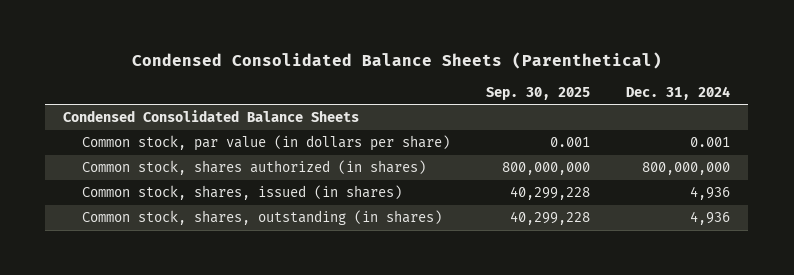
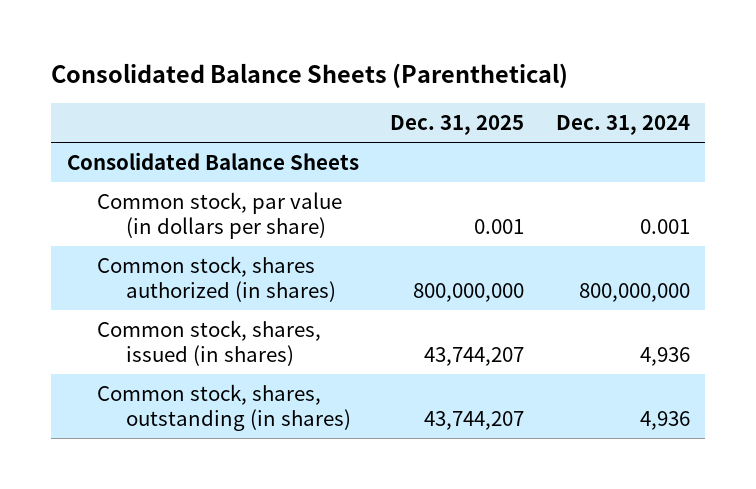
- Condensed Consolidated Balance Sheets (Parenthetical)
+ Consolidated Balance Sheets (Parenthetical)
- | Sep. 30, 2025 | Dec. 31, 2024
+ | Dec. 31, 2025 | Dec. 31, 2024
- Condensed Consolidated Balance Sheets
+ Consolidated Balance Sheets

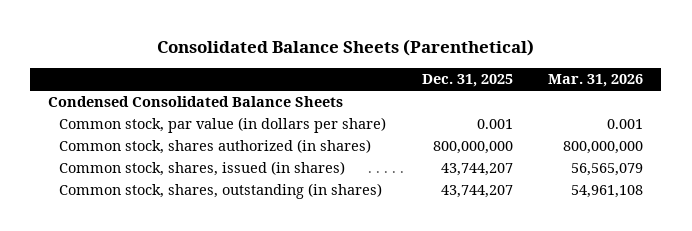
- | Dec. 31, 2025 | Dec. 31, 2024
+ | Dec. 31, 2025 | Mar. 31, 2026
- Consolidated Balance Sheets
+ Condensed Consolidated Balance Sheets

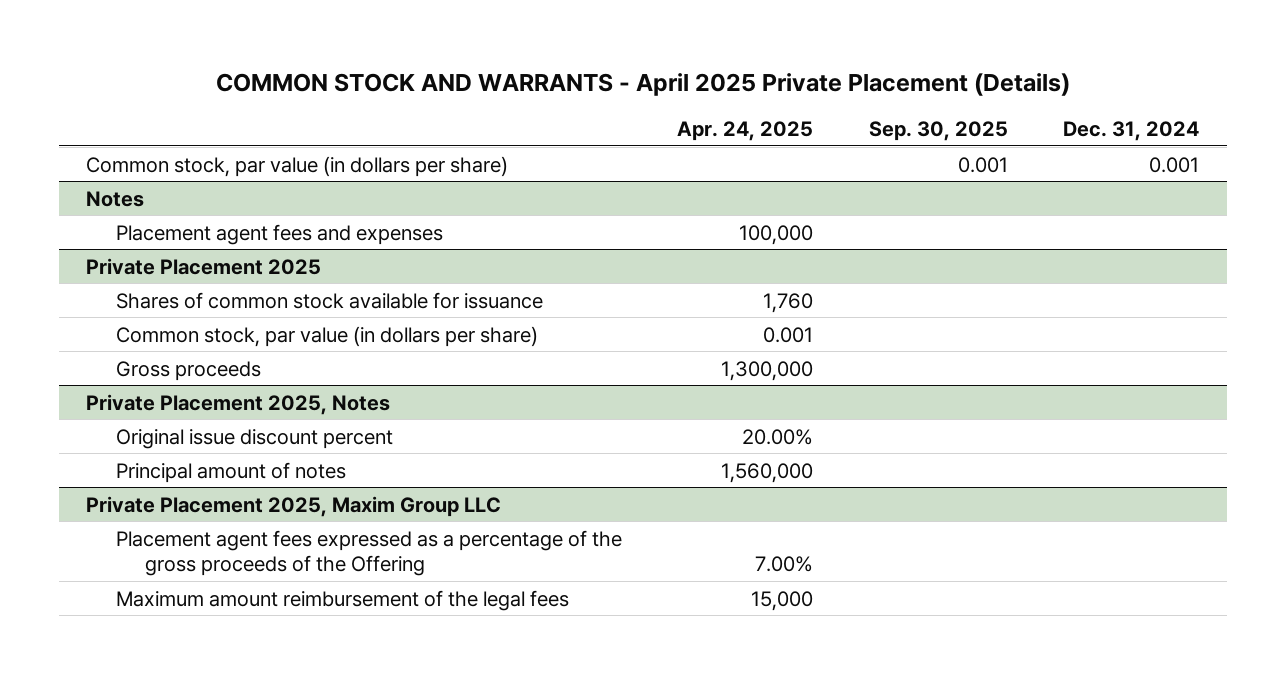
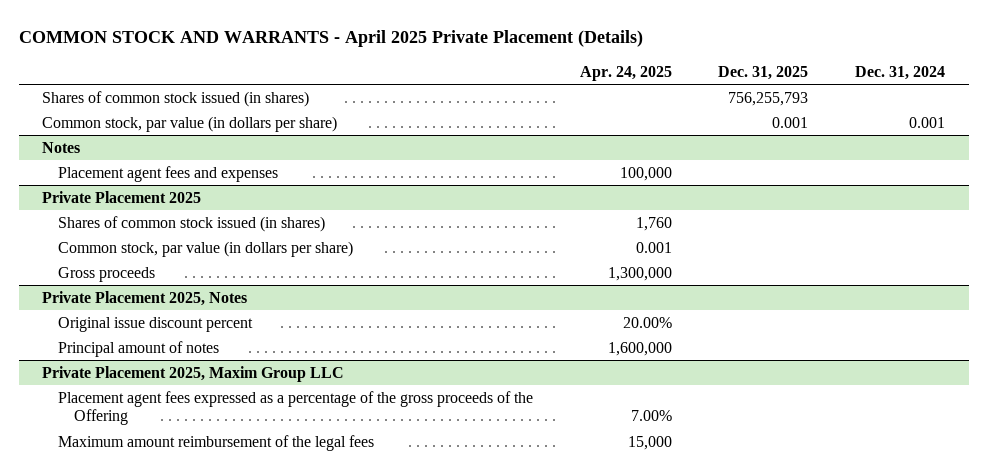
- | Apr. 24, 2025 | Sep. 30, 2025 | Dec. 31, 2024
+ | Apr. 24, 2025 | Dec. 31, 2025 | Dec. 31, 2024
+ Shares of common stock issued (in shares) | | 756,255,793 |
@ Private Placement 2025
- Shares of common stock available for issuance | 1,760 | |
+ Shares of common stock issued (in shares) | 1,760 | |
@ Private Placement 2025, Notes
- Principal amount of notes | 1,560,000 | |
+ Principal amount of notes | 1,600,000 | |

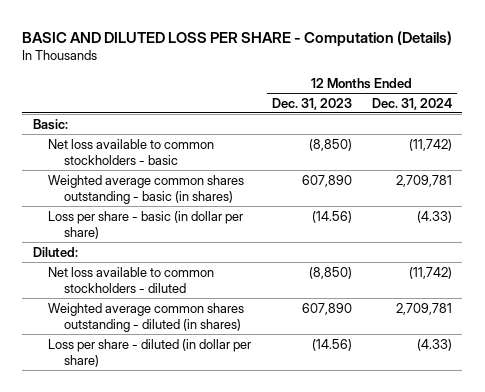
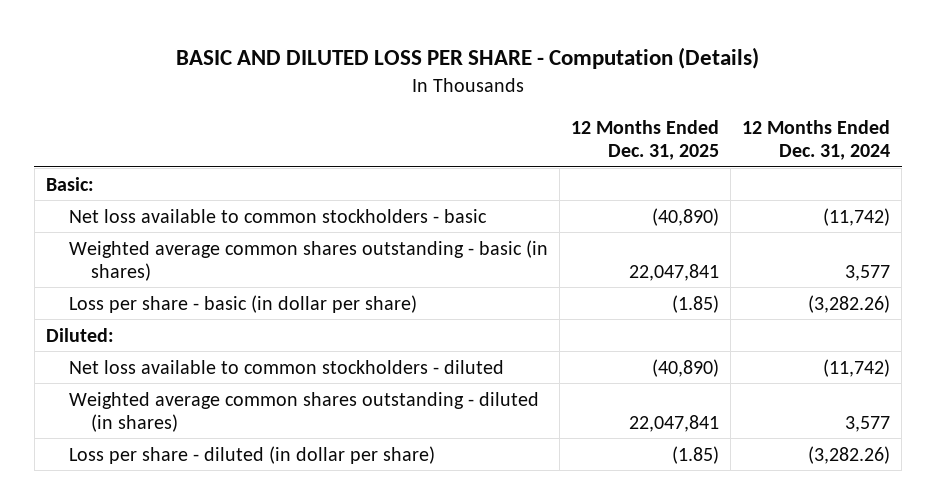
- | 12 Months Ended Dec. 31, 2023 | 12 Months Ended Dec. 31, 2024
+ | 12 Months Ended Dec. 31, 2025 | 12 Months Ended Dec. 31, 2024
- Weighted average common shares outstanding - basic (in shares) | 607,890 | 2,709,781
- Loss per share - basic (in dollar per share) | (14.56) | (4.33)
+ Weighted average common shares outstanding - basic (in shares) | 22,047,841 | 3,577
+ Loss per share - basic (in dollar per share) | (1.85) | (3,282.26)
- Weighted average common shares outstanding - diluted (in shares) | 607,890 | 2,709,781
- Loss per share - diluted (in dollar per share) | (14.56) | (4.33)
+ Weighted average common shares outstanding - diluted (in shares) | 22,047,841 | 3,577
+ Loss per share - diluted (in dollar per share) | (1.85) | (3,282.26)

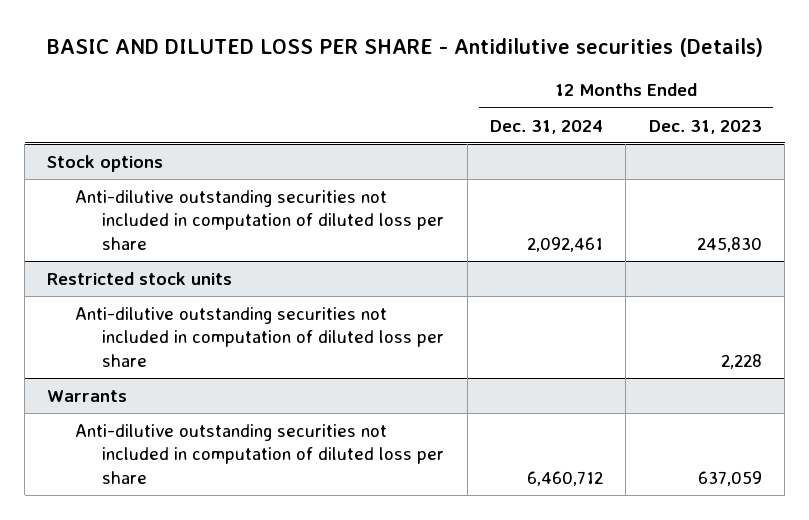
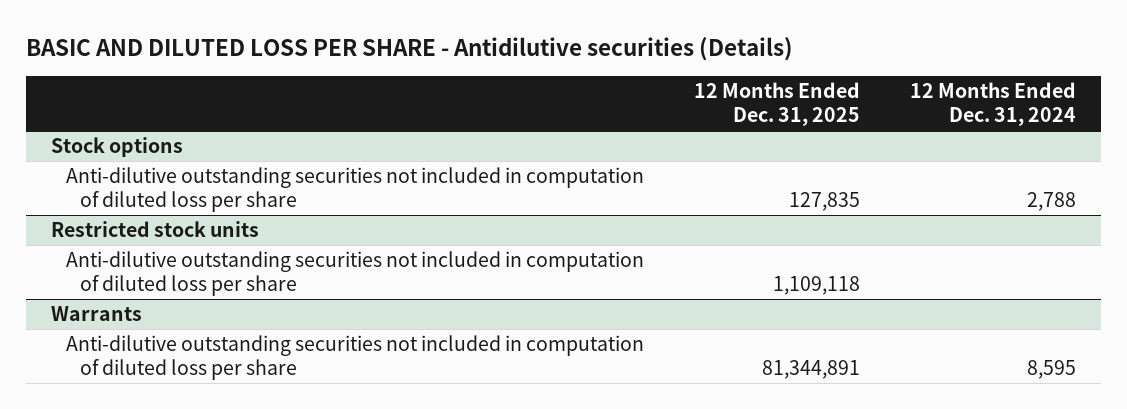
- | 12 Months Ended Dec. 31, 2024 | 12 Months Ended Dec. 31, 2023
+ | 12 Months Ended Dec. 31, 2025 | 12 Months Ended Dec. 31, 2024
@ Stock options
- Anti-dilutive outstanding securities not included in computation of diluted loss per share | 2,092,461 | 245,830
+ Anti-dilutive outstanding securities not included in computation of diluted loss per share | 127,835 | 2,788
@ Warrants
- Anti-dilutive outstanding securities not included in computation of diluted loss per share | 6,460,712 | 637,059
+ Anti-dilutive outstanding securities not included in computation of diluted loss per share | 81,344,891 | 8,595

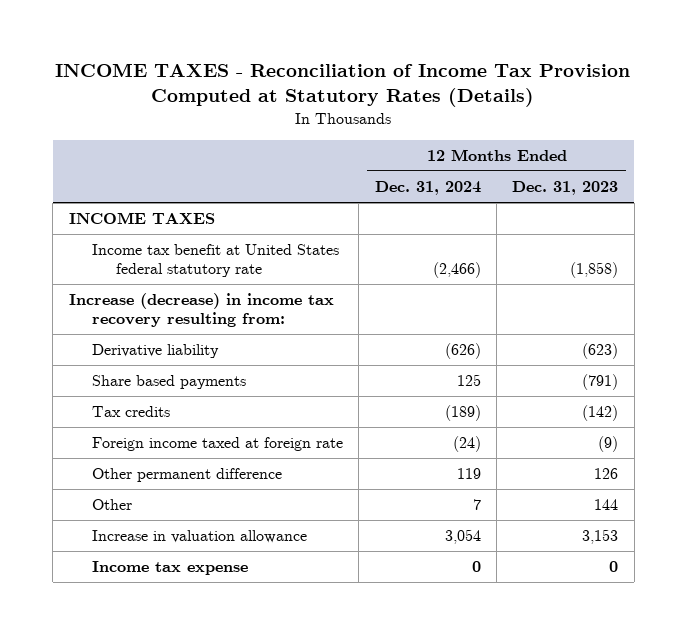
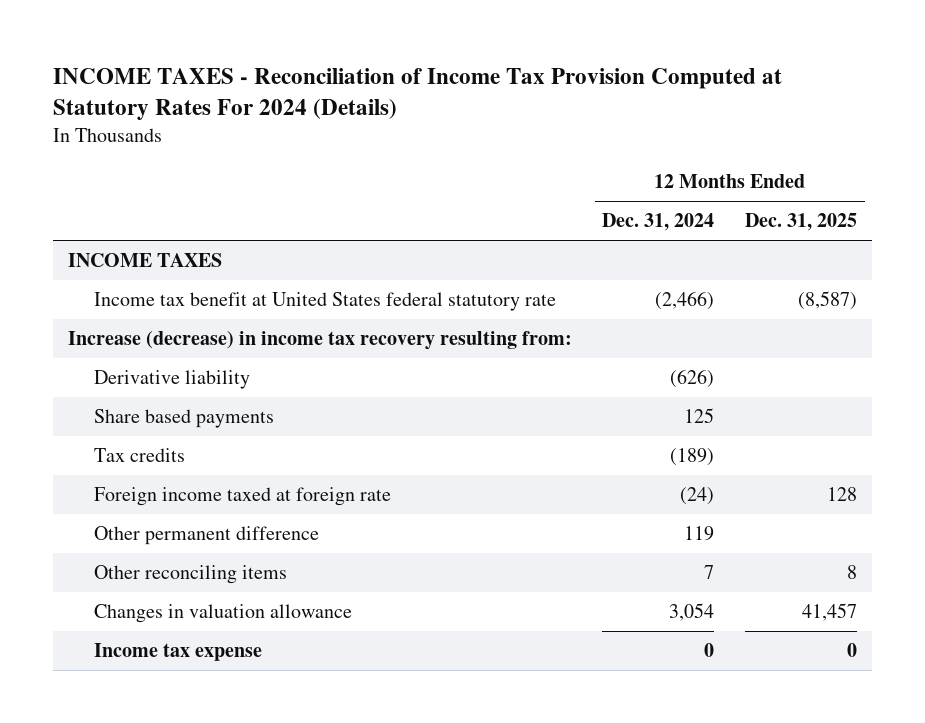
- INCOME TAXES - Reconciliation of Income Tax Provision Computed at Statutory Rates (Details)
+ INCOME TAXES - Reconciliation of Income Tax Provision Computed at Statutory Rates For 2024 (Details)
- | 12 Months Ended Dec. 31, 2024 | 12 Months Ended Dec. 31, 2023
+ | 12 Months Ended Dec. 31, 2024 | 12 Months Ended Dec. 31, 2025
- Other | 7 | 144
- Increase in valuation allowance | 3,054 | 3,153
+ Other reconciling items | 7 | 8
+ Changes in valuation allowance | 3,054 | 41,457

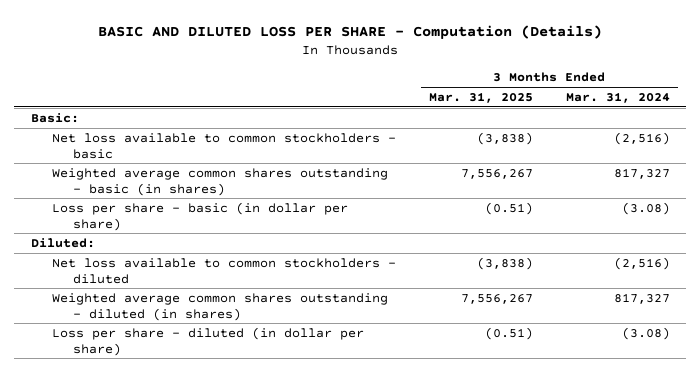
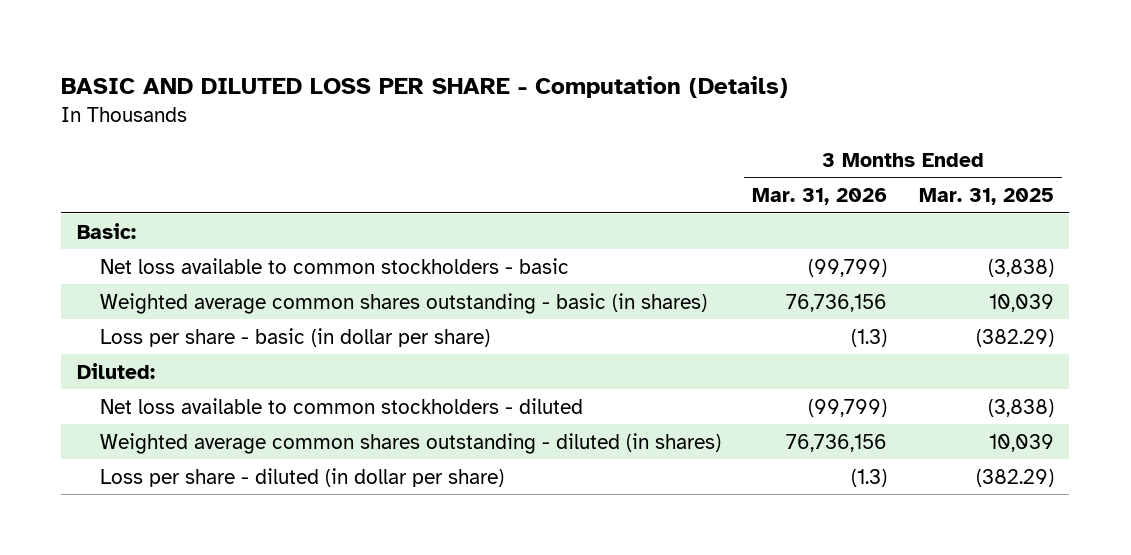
- | 3 Months Ended Mar. 31, 2025 | 3 Months Ended Mar. 31, 2024
+ | 3 Months Ended Mar. 31, 2026 | 3 Months Ended Mar. 31, 2025
- Weighted average common shares outstanding - basic (in shares) | 7,556,267 | 817,327
- Loss per share - basic (in dollar per share) | (0.51) | (3.08)
+ Weighted average common shares outstanding - basic (in shares) | 76,736,156 | 10,039
+ Loss per share - basic (in dollar per share) | (1.3) | (382.29)
- Weighted average common shares outstanding - diluted (in shares) | 7,556,267 | 817,327
- Loss per share - diluted (in dollar per share) | (0.51) | (3.08)
+ Weighted average common shares outstanding - diluted (in shares) | 76,736,156 | 10,039
+ Loss per share - diluted (in dollar per share) | (1.3) | (382.29)

